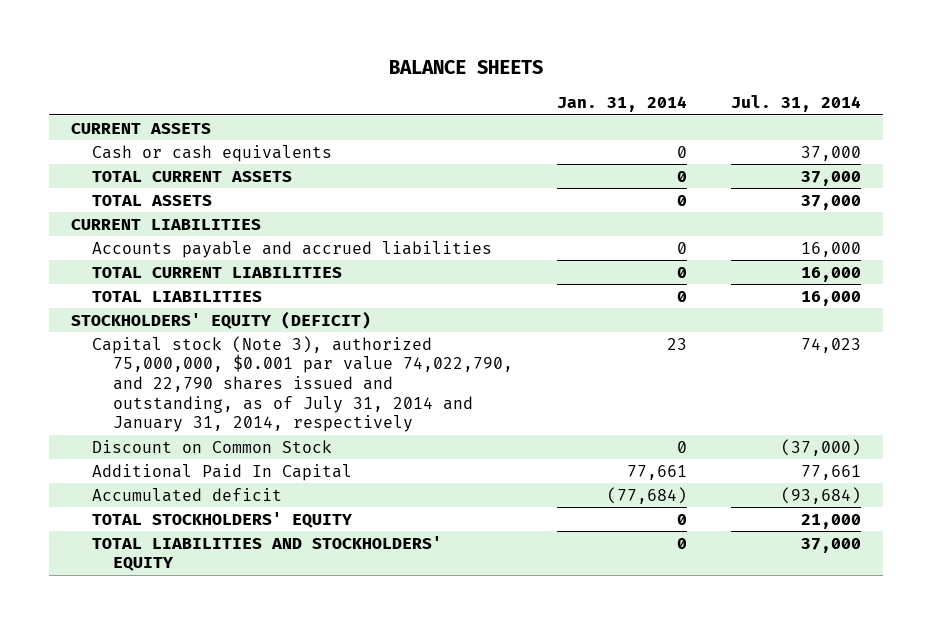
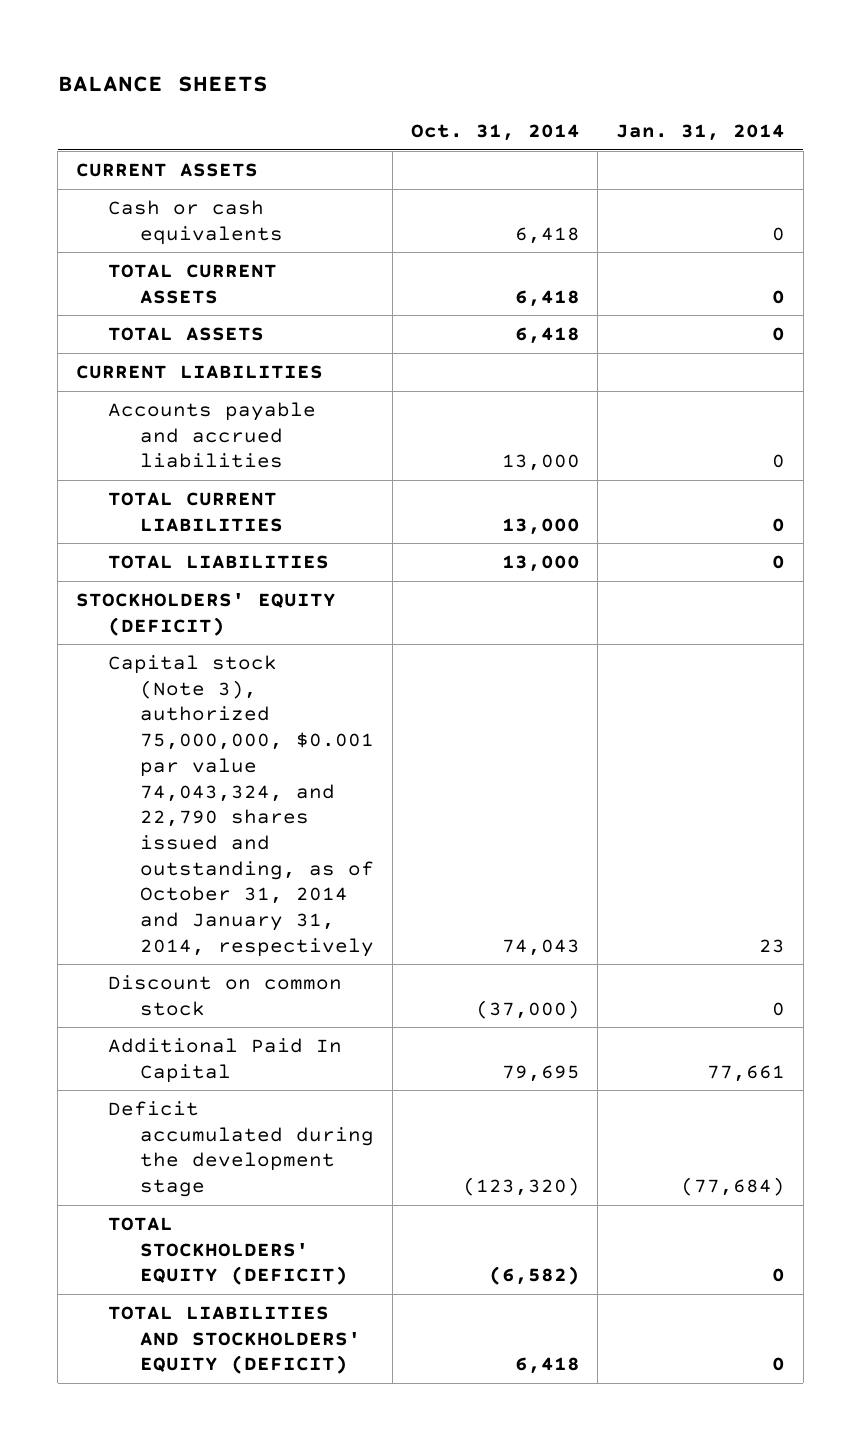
- | Jan. 31, 2014 | Jul. 31, 2014
+ | Oct. 31, 2014 | Jan. 31, 2014
- Capital stock (Note 3), authorized 75,000,000, $0.001 par value 74,022,790, and 22,790 shares issued and outstanding, as of July 31, 2014 and January 31, 2014, respectively | 23 | 74,023
- Discount on Common Stock | 0 | (37,000)
+ Capital stock (Note 3), authorized 75,000,000, $0.001 par value 74,043,324, and 22,790 shares issued and outstanding, as of October 31, 2014 and January 31, 2014, respectively | 74,043 | 23
+ Discount on common stock | (37,000) | 0
- Accumulated deficit | (77,684) | (93,684)
- TOTAL STOCKHOLDERS' EQUITY | 0 | 21,000
- TOTAL LIABILITIES AND STOCKHOLDERS' EQUITY | 0 | 37,000
+ Deficit accumulated during the development stage | (123,320) | (77,684)
+ TOTAL STOCKHOLDERS' EQUITY (DEFICIT) | (6,582) | 0
+ TOTAL LIABILITIES AND STOCKHOLDERS' EQUITY (DEFICIT) | 6,418 | 0

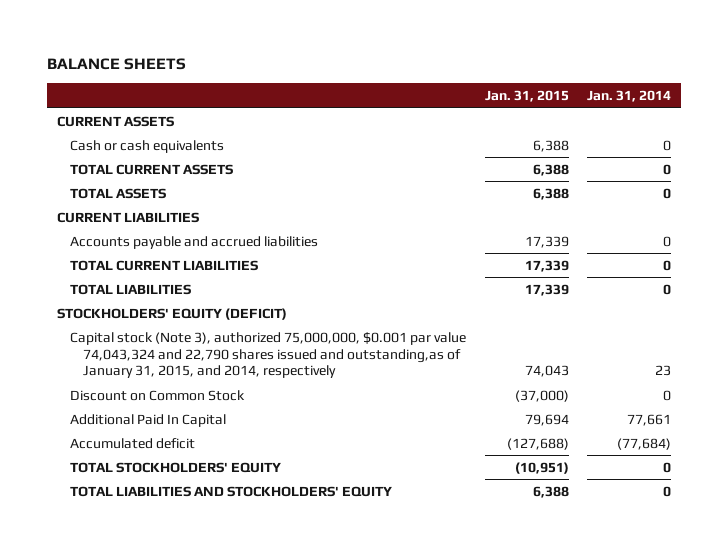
- | Oct. 31, 2014 | Jan. 31, 2014
+ | Jan. 31, 2015 | Jan. 31, 2014
- Capital stock (Note 3), authorized 75,000,000, $0.001 par value 74,043,324, and 22,790 shares issued and outstanding, as of October 31, 2014 and January 31, 2014, respectively | 74,043 | 23
- Discount on common stock | (37,000) | 0
+ Capital stock (Note 3), authorized 75,000,000, $0.001 par value 74,043,324 and 22,790 shares issued and outstanding,as of January 31, 2015, and 2014, respectively | 74,043 | 23
+ Discount on Common Stock | (37,000) | 0
- Deficit accumulated during the development stage | (123,320) | (77,684)
- TOTAL STOCKHOLDERS' EQUITY (DEFICIT) | (6,582) | 0
- TOTAL LIABILITIES AND STOCKHOLDERS' EQUITY (DEFICIT) | 6,418 | 0
+ Accumulated deficit | (127,688) | (77,684)
+ TOTAL STOCKHOLDERS' EQUITY | (10,951) | 0
+ TOTAL LIABILITIES AND STOCKHOLDERS' EQUITY | 6,388 | 0

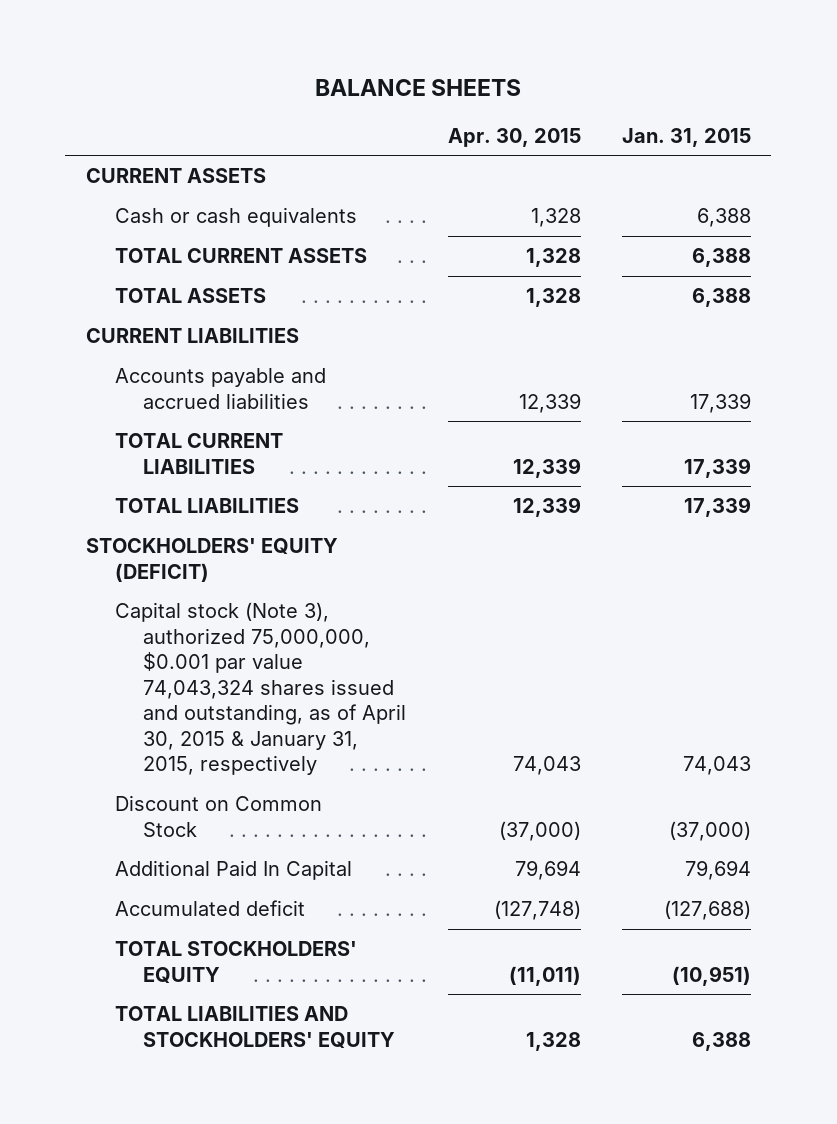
- | Jan. 31, 2015 | Jan. 31, 2014
+ | Apr. 30, 2015 | Jan. 31, 2015
- Capital stock (Note 3), authorized 75,000,000, $0.001 par value 74,043,324 and 22,790 shares issued and outstanding,as of January 31, 2015, and 2014, respectively | 74,043 | 23
+ Capital stock (Note 3), authorized 75,000,000, $0.001 par value 74,043,324 shares issued and outstanding, as of April 30, 2015 & January 31, 2015, respectively | 74,043 | 74,043

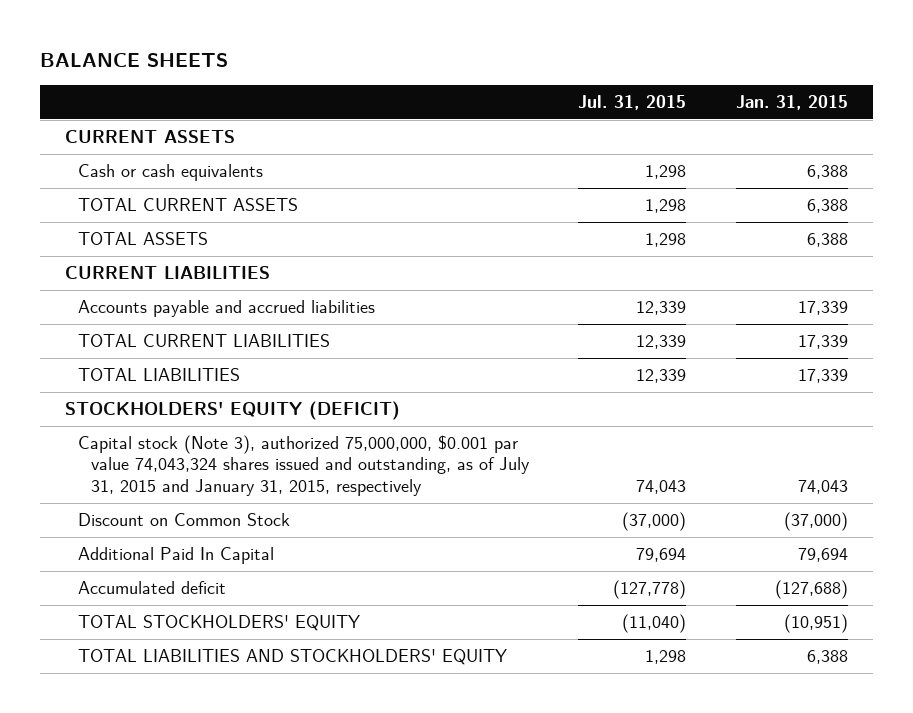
- | Apr. 30, 2015 | Jan. 31, 2015
+ | Jul. 31, 2015 | Jan. 31, 2015
- Capital stock (Note 3), authorized 75,000,000, $0.001 par value 74,043,324 shares issued and outstanding, as of April 30, 2015 & January 31, 2015, respectively | 74,043 | 74,043
+ Capital stock (Note 3), authorized 75,000,000, $0.001 par value 74,043,324 shares issued and outstanding, as of July 31, 2015 and January 31, 2015, respectively | 74,043 | 74,043

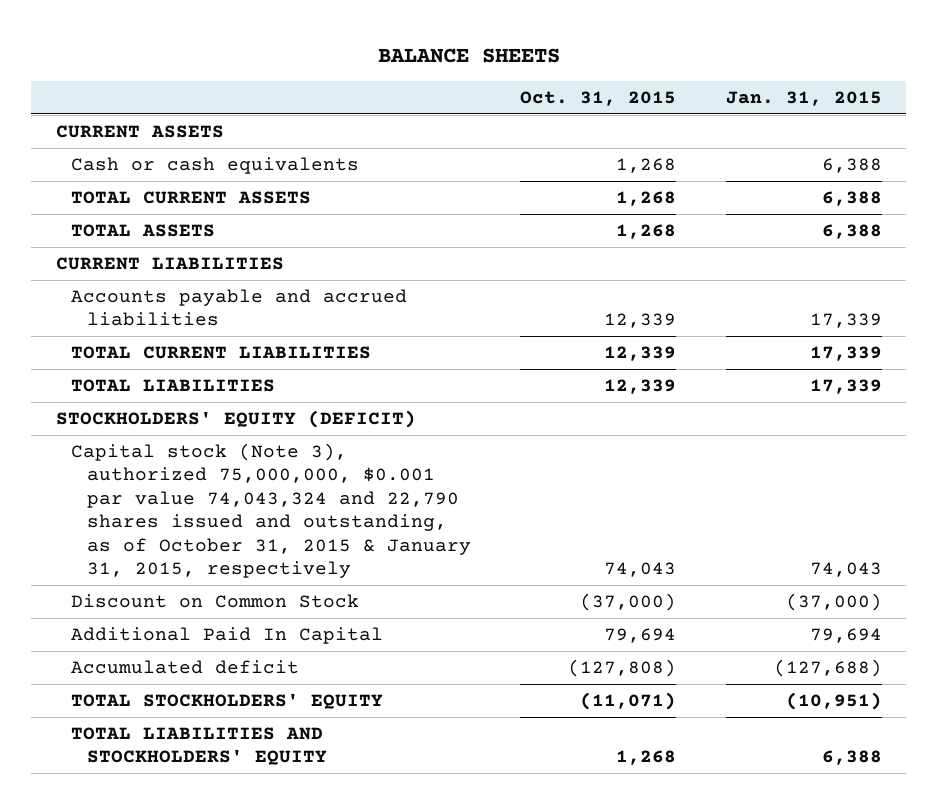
- | Jul. 31, 2015 | Jan. 31, 2015
+ | Oct. 31, 2015 | Jan. 31, 2015
- Capital stock (Note 3), authorized 75,000,000, $0.001 par value 74,043,324 shares issued and outstanding, as of July 31, 2015 and January 31, 2015, respectively | 74,043 | 74,043
+ Capital stock (Note 3), authorized 75,000,000, $0.001 par value 74,043,324 and 22,790 shares issued and outstanding, as of October 31, 2015 & January 31, 2015, respectively | 74,043 | 74,043

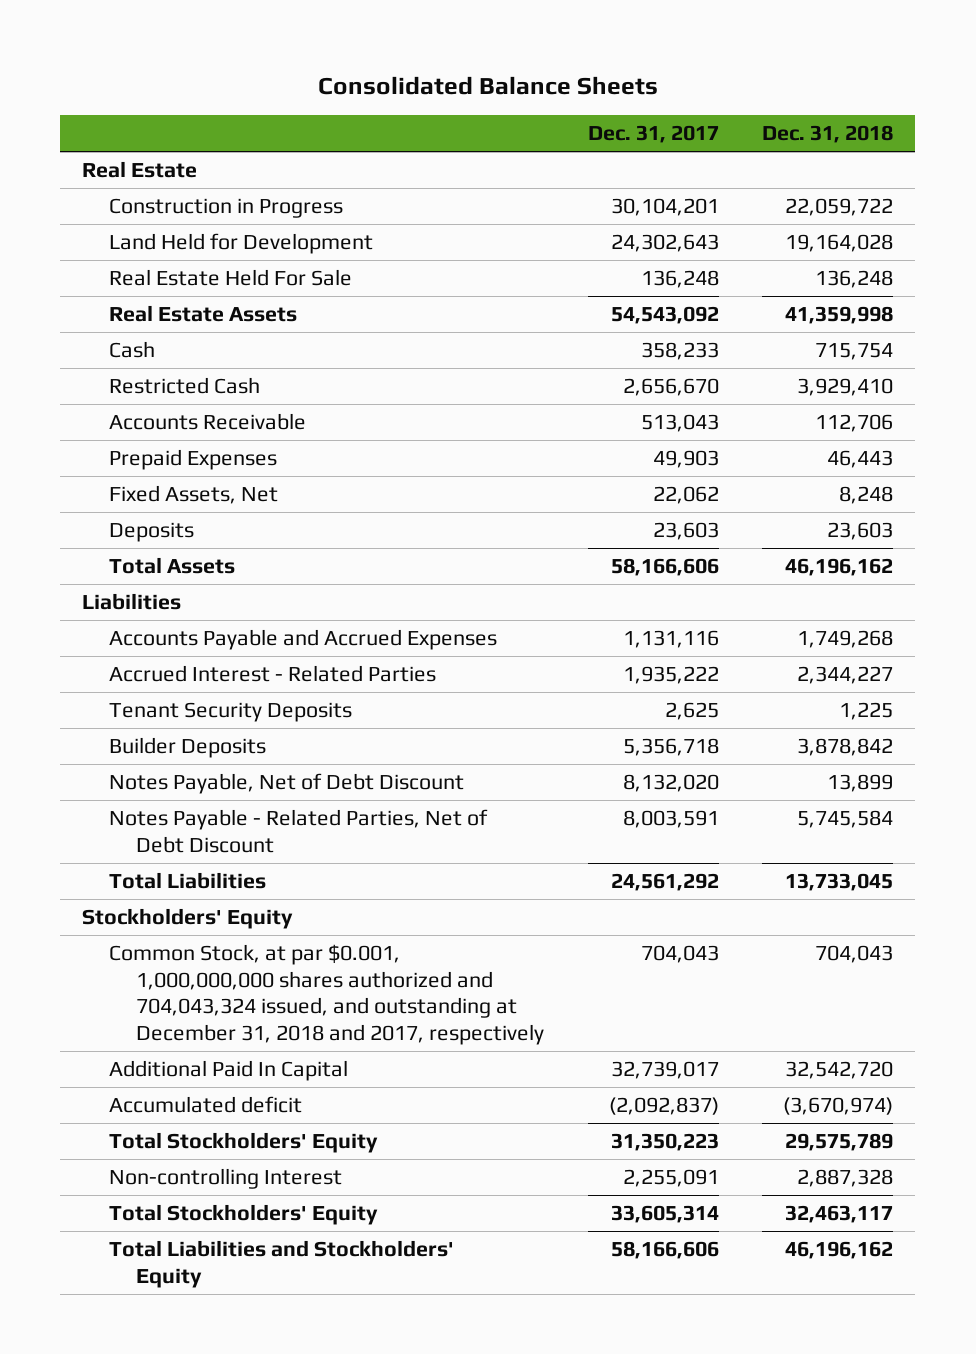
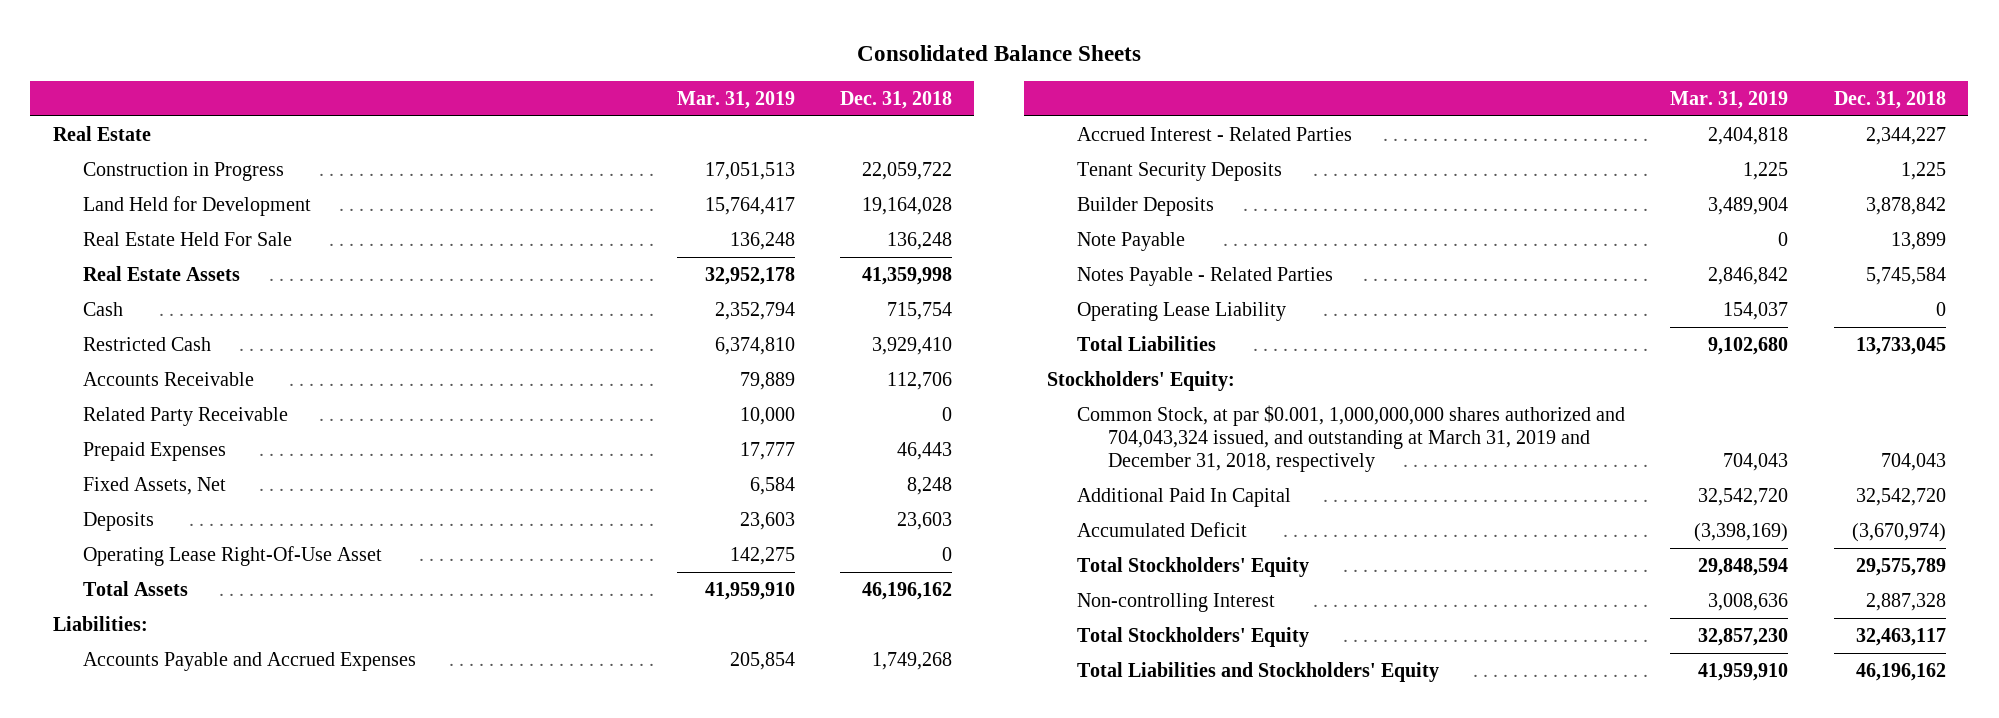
- | Dec. 31, 2017 | Dec. 31, 2018
+ | Mar. 31, 2019 | Dec. 31, 2018
+ Related Party Receivable | 10,000 | 0
+ Operating Lease Right-Of-Use Asset | 142,275 | 0
- Liabilities
+ Liabilities:
- Notes Payable, Net of Debt Discount | 8,132,020 | 13,899
- Notes Payable - Related Parties, Net of Debt Discount | 8,003,591 | 5,745,584
+ Note Payable | 0 | 13,899
+ Notes Payable - Related Parties | 2,846,842 | 5,745,584
+ Operating Lease Liability | 154,037 | 0
- Stockholders' Equity
- Common Stock, at par $0.001, 1,000,000,000 shares authorized and 704,043,324 issued, and outstanding at December 31, 2018 and 2017, respectively | 704,043 | 704,043
+ Stockholders' Equity:
+ Common Stock, at par $0.001, 1,000,000,000 shares authorized and 704,043,324 issued, and outstanding at March 31, 2019 and December 31, 2018, respectively | 704,043 | 704,043
- Accumulated deficit | (2,092,837) | (3,670,974)
+ Accumulated Deficit | (3,398,169) | (3,670,974)

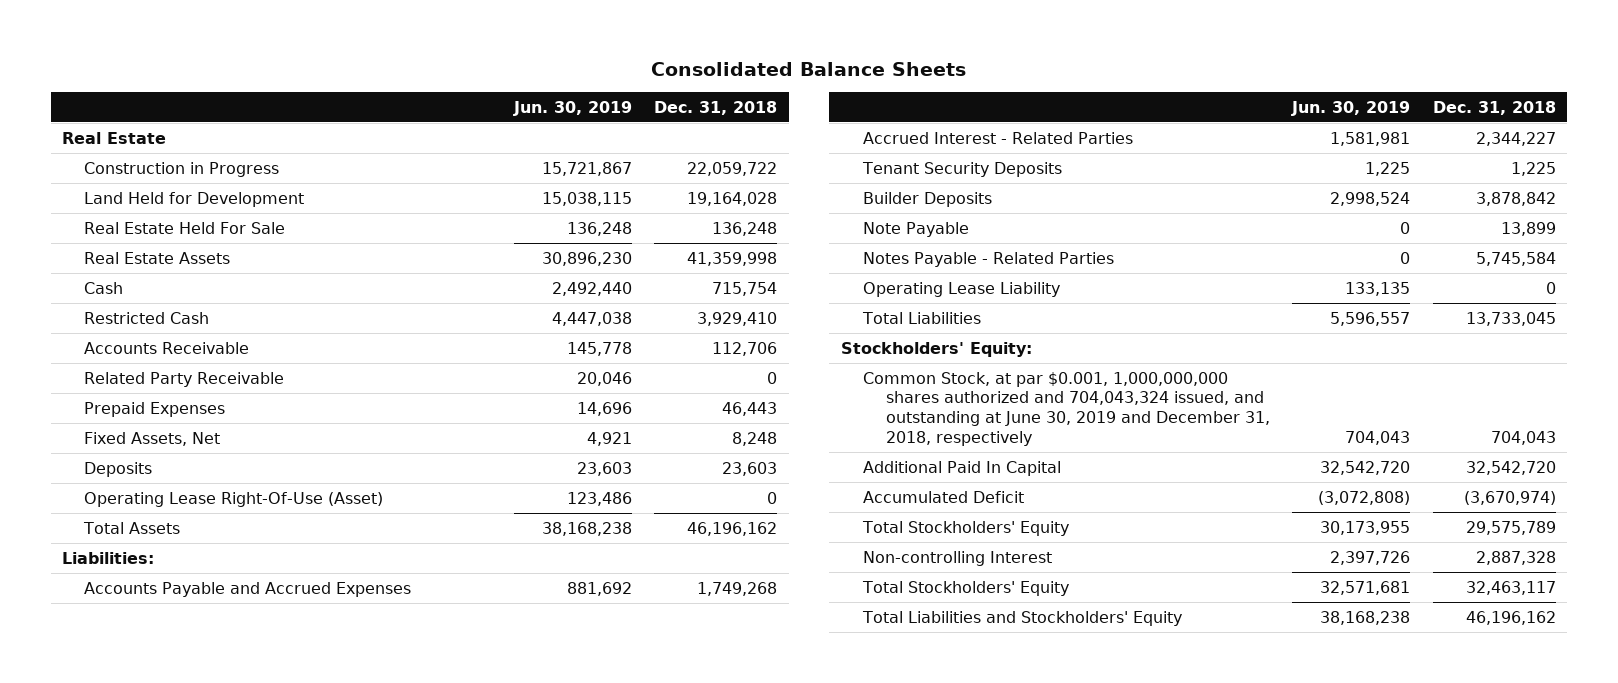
- | Mar. 31, 2019 | Dec. 31, 2018
+ | Jun. 30, 2019 | Dec. 31, 2018
- Operating Lease Right-Of-Use Asset | 142,275 | 0
+ Operating Lease Right-Of-Use (Asset) | 123,486 | 0
- Common Stock, at par $0.001, 1,000,000,000 shares authorized and 704,043,324 issued, and outstanding at March 31, 2019 and December 31, 2018, respectively | 704,043 | 704,043
+ Common Stock, at par $0.001, 1,000,000,000 shares authorized and 704,043,324 issued, and outstanding at June 30, 2019 and December 31, 2018, respectively | 704,043 | 704,043

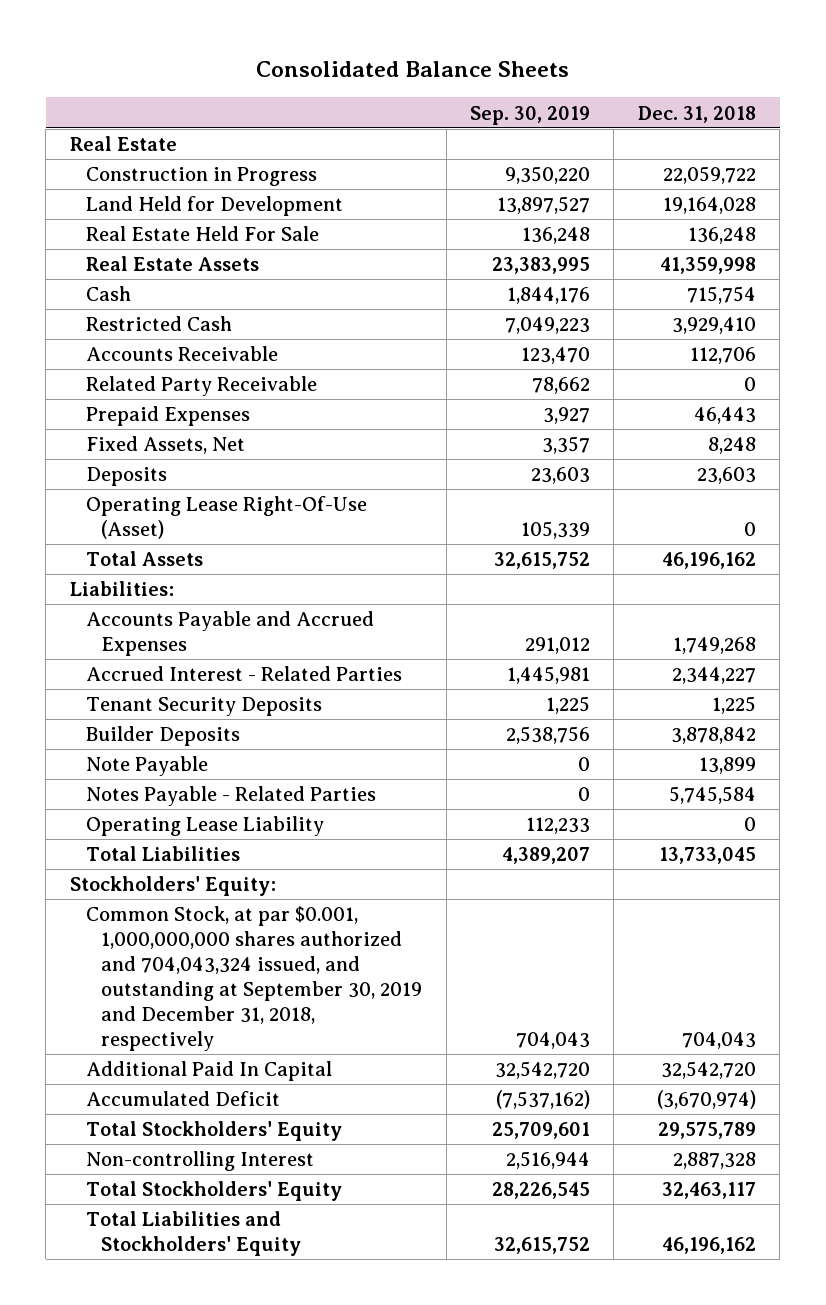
- | Jun. 30, 2019 | Dec. 31, 2018
+ | Sep. 30, 2019 | Dec. 31, 2018
- Common Stock, at par $0.001, 1,000,000,000 shares authorized and 704,043,324 issued, and outstanding at June 30, 2019 and December 31, 2018, respectively | 704,043 | 704,043
+ Common Stock, at par $0.001, 1,000,000,000 shares authorized and 704,043,324 issued, and outstanding at September 30, 2019 and December 31, 2018, respectively | 704,043 | 704,043

